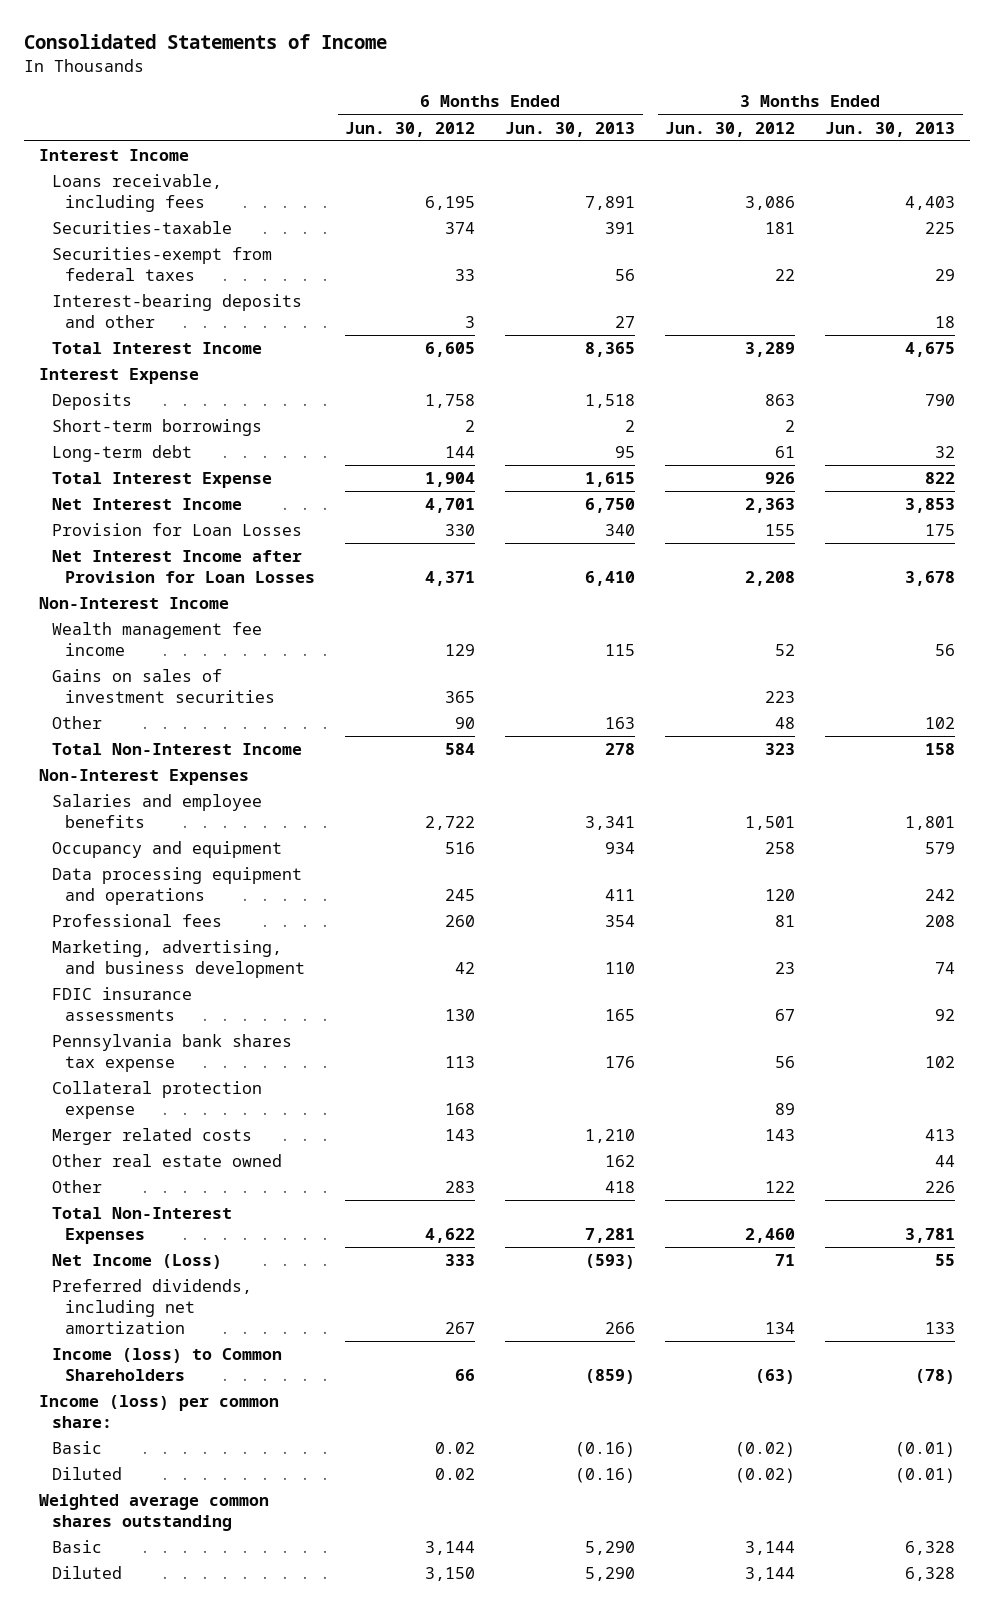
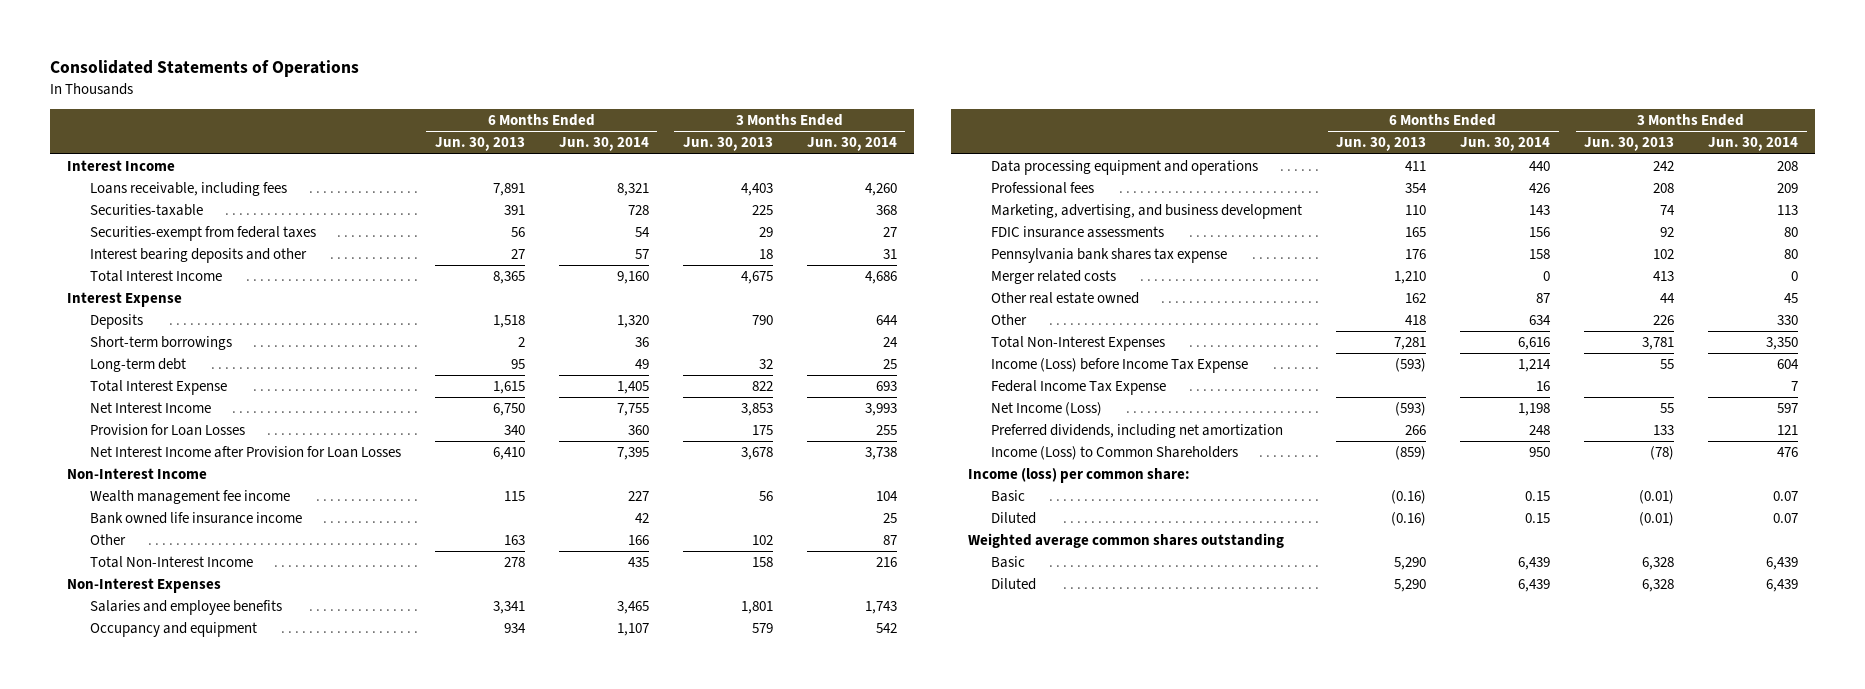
- Consolidated Statements of Income
+ Consolidated Statements of Operations
- | 6 Months Ended Jun. 30, 2012 | 6 Months Ended Jun. 30, 2013 | 3 Months Ended Jun. 30, 2012 | 3 Months Ended Jun. 30, 2013
+ | 6 Months Ended Jun. 30, 2013 | 6 Months Ended Jun. 30, 2014 | 3 Months Ended Jun. 30, 2013 | 3 Months Ended Jun. 30, 2014
- Interest-bearing deposits and other | 3 | 27 | | 18
+ Interest bearing deposits and other | 27 | 57 | 18 | 31
- Gains on sales of investment securities | 365 | | 223 |
+ Bank owned life insurance income | | 42 | | 25
- Collateral protection expense | 168 | | 89 |
+ Income (Loss) before Income Tax Expense | (593) | 1,214 | 55 | 604
+ Federal Income Tax Expense | | 16 | | 7
- Income (loss) to Common Shareholders | 66 | (859) | (63) | (78)
+ Income (Loss) to Common Shareholders | (859) | 950 | (78) | 476

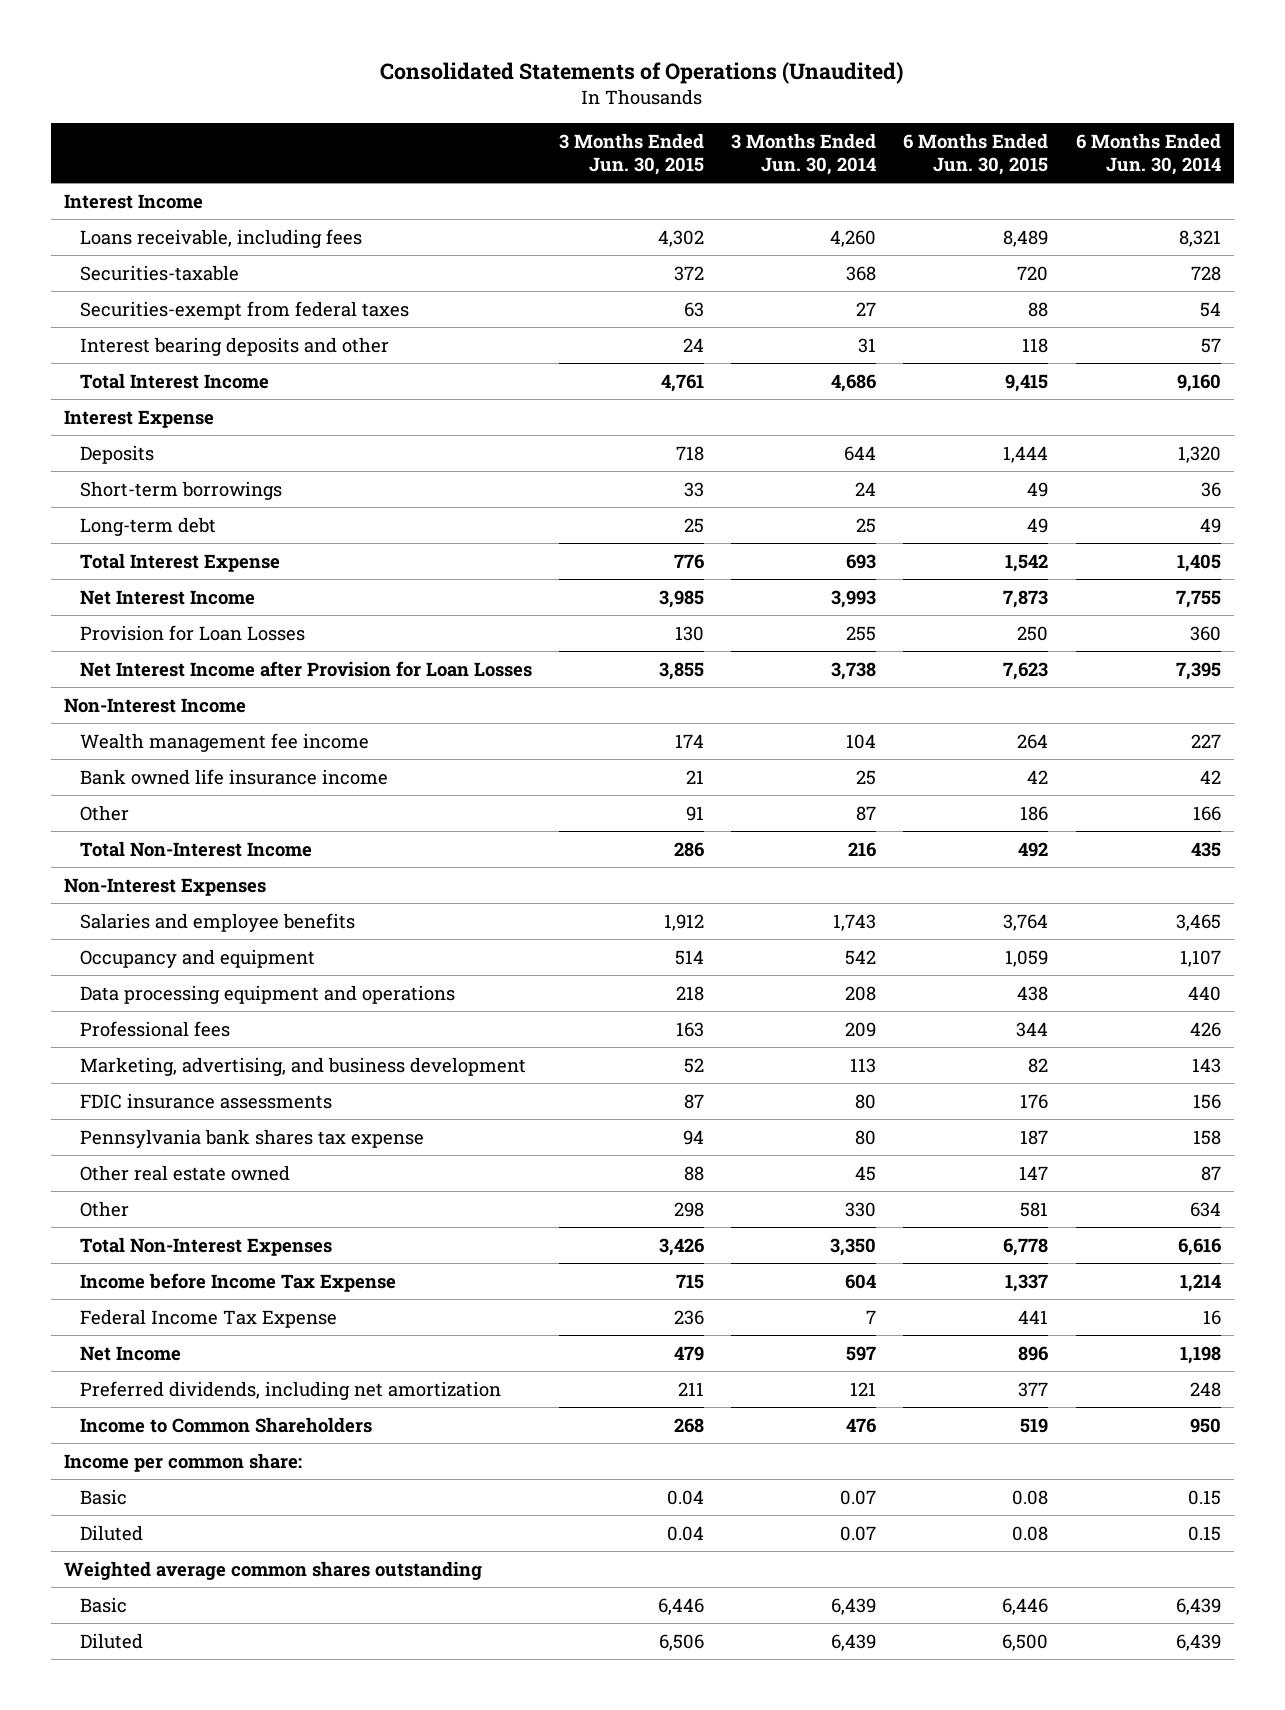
- Consolidated Statements of Operations
+ Consolidated Statements of Operations (Unaudited)
- | 6 Months Ended Jun. 30, 2013 | 6 Months Ended Jun. 30, 2014 | 3 Months Ended Jun. 30, 2013 | 3 Months Ended Jun. 30, 2014
+ | 3 Months Ended Jun. 30, 2015 | 3 Months Ended Jun. 30, 2014 | 6 Months Ended Jun. 30, 2015 | 6 Months Ended Jun. 30, 2014
- Merger related costs | 1,210 | 0 | 413 | 0
- Income (Loss) before Income Tax Expense | (593) | 1,214 | 55 | 604
+ Income before Income Tax Expense | 715 | 604 | 1,337 | 1,214
- Net Income (Loss) | (593) | 1,198 | 55 | 597
+ Net Income | 479 | 597 | 896 | 1,198
- Income (Loss) to Common Shareholders | (859) | 950 | (78) | 476
- Income (loss) per common share:
+ Income to Common Shareholders | 268 | 476 | 519 | 950
+ Income per common share:

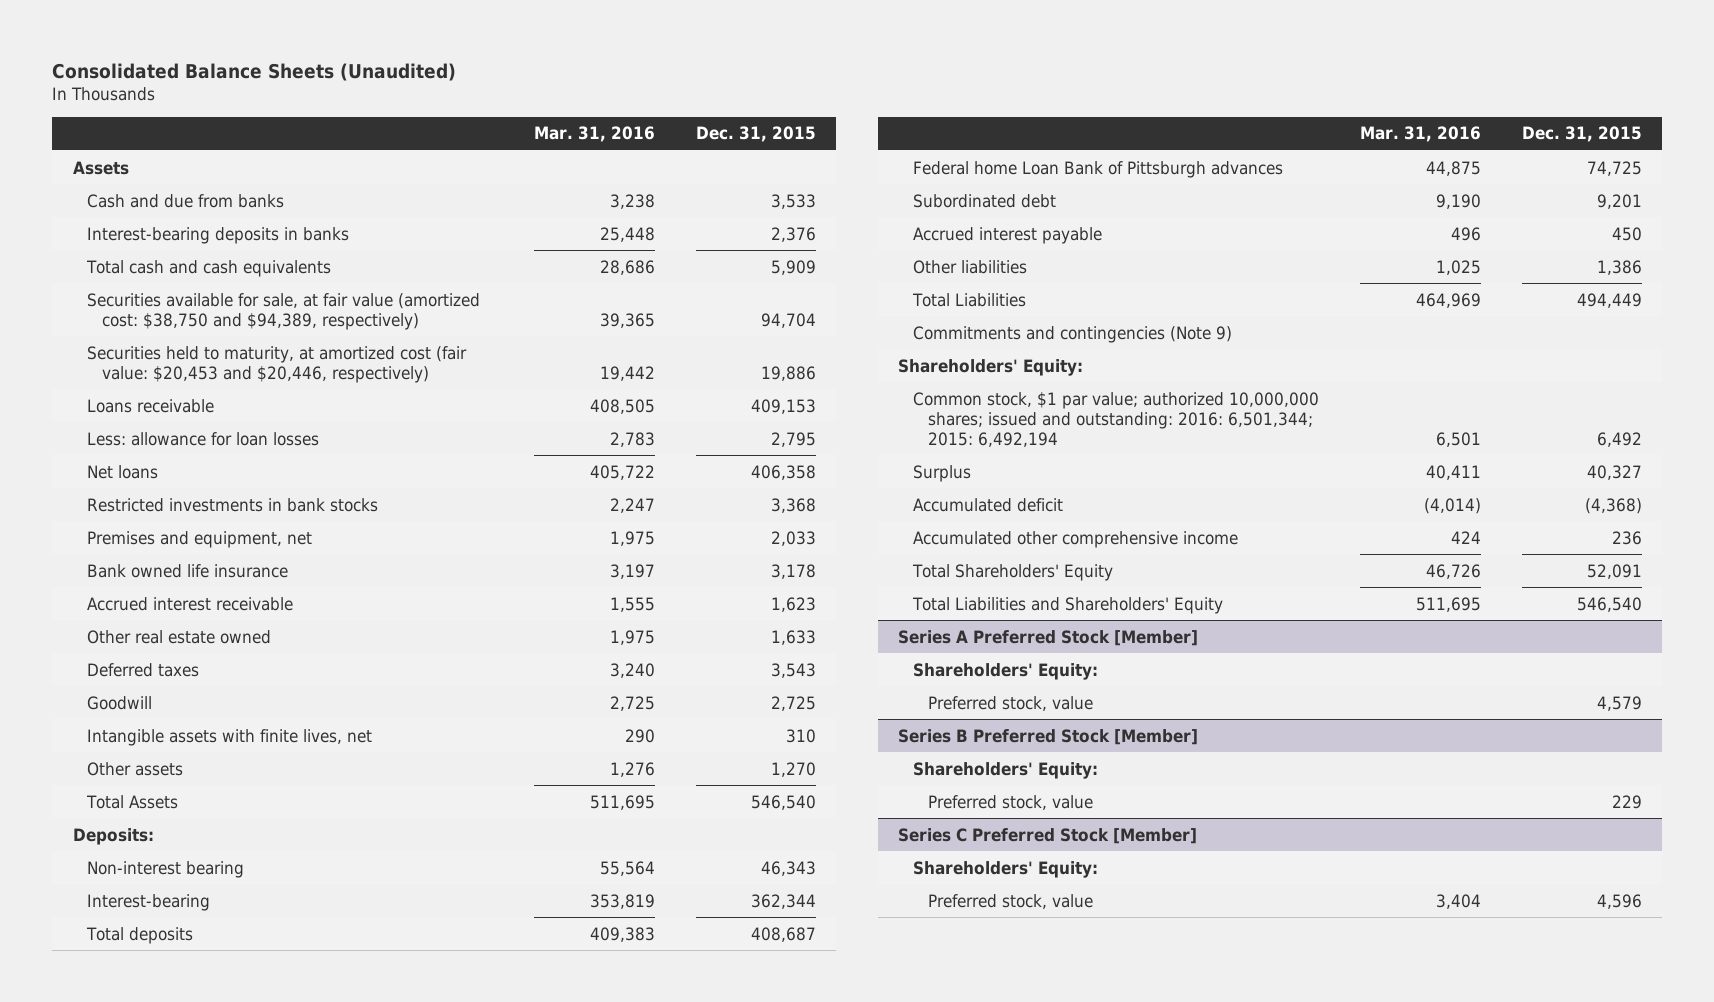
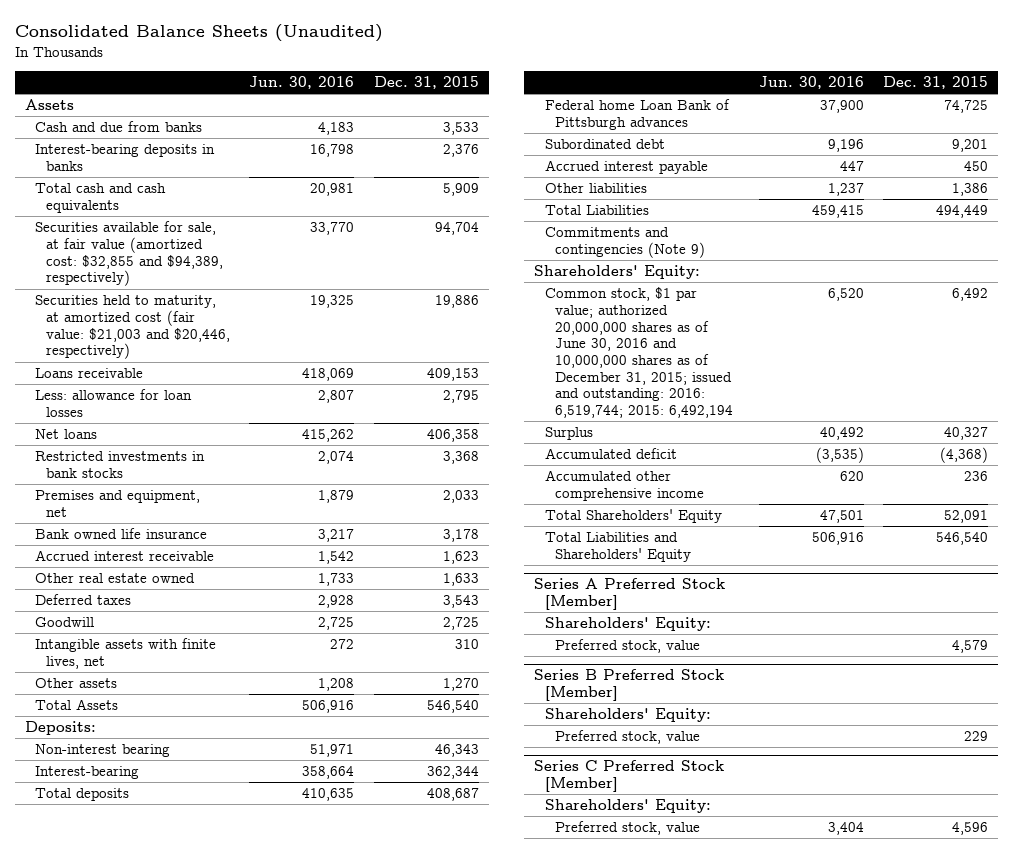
- | Mar. 31, 2016 | Dec. 31, 2015
+ | Jun. 30, 2016 | Dec. 31, 2015
- Securities available for sale, at fair value (amortized cost: $38,750 and $94,389, respectively) | 39,365 | 94,704
- Securities held to maturity, at amortized cost (fair value: $20,453 and $20,446, respectively) | 19,442 | 19,886
+ Securities available for sale, at fair value (amortized cost: $32,855 and $94,389, respectively) | 33,770 | 94,704
+ Securities held to maturity, at amortized cost (fair value: $21,003 and $20,446, respectively) | 19,325 | 19,886
- Common stock, $1 par value; authorized 10,000,000 shares; issued and outstanding: 2016: 6,501,344; 2015: 6,492,194 | 6,501 | 6,492
+ Common stock, $1 par value; authorized 20,000,000 shares as of June 30, 2016 and 10,000,000 shares as of December 31, 2015; issued and outstanding: 2016: 6,519,744; 2015: 6,492,194 | 6,520 | 6,492

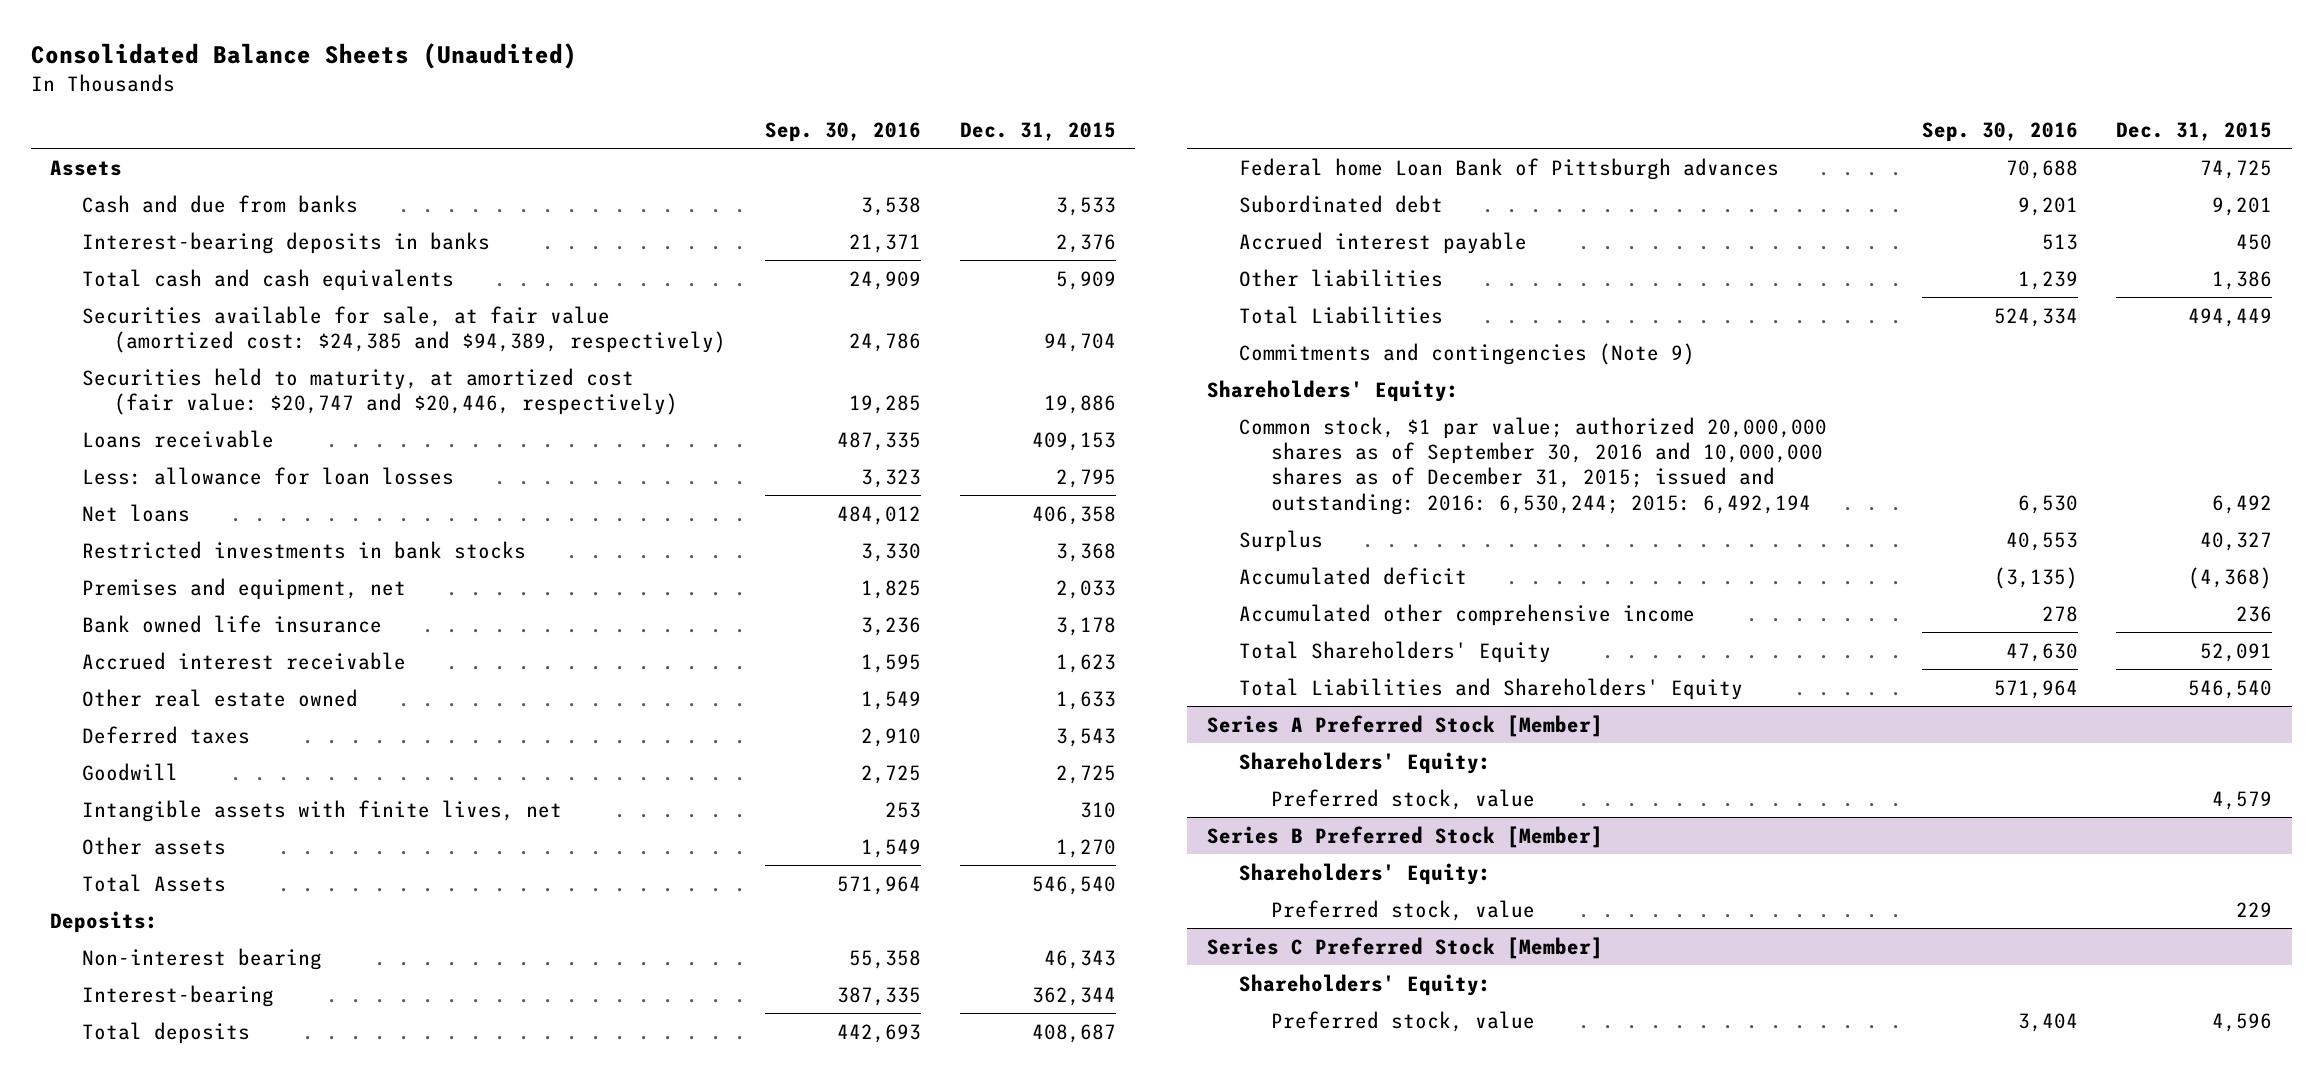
- | Jun. 30, 2016 | Dec. 31, 2015
+ | Sep. 30, 2016 | Dec. 31, 2015
- Securities available for sale, at fair value (amortized cost: $32,855 and $94,389, respectively) | 33,770 | 94,704
- Securities held to maturity, at amortized cost (fair value: $21,003 and $20,446, respectively) | 19,325 | 19,886
+ Securities available for sale, at fair value (amortized cost: $24,385 and $94,389, respectively) | 24,786 | 94,704
+ Securities held to maturity, at amortized cost (fair value: $20,747 and $20,446, respectively) | 19,285 | 19,886
- Common stock, $1 par value; authorized 20,000,000 shares as of June 30, 2016 and 10,000,000 shares as of December 31, 2015; issued and outstanding: 2016: 6,519,744; 2015: 6,492,194 | 6,520 | 6,492
+ Common stock, $1 par value; authorized 20,000,000 shares as of September 30, 2016 and 10,000,000 shares as of December 31, 2015; issued and outstanding: 2016: 6,530,244; 2015: 6,492,194 | 6,530 | 6,492

